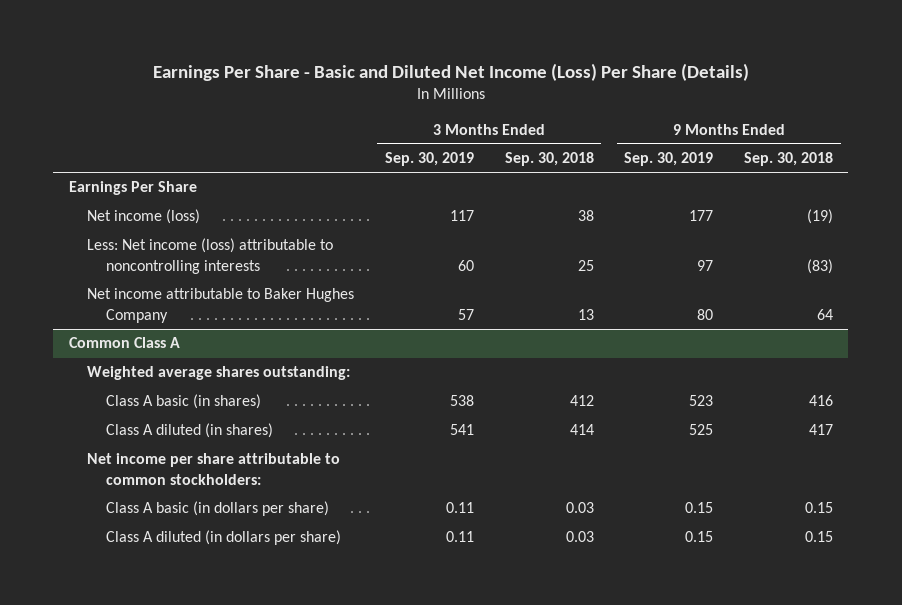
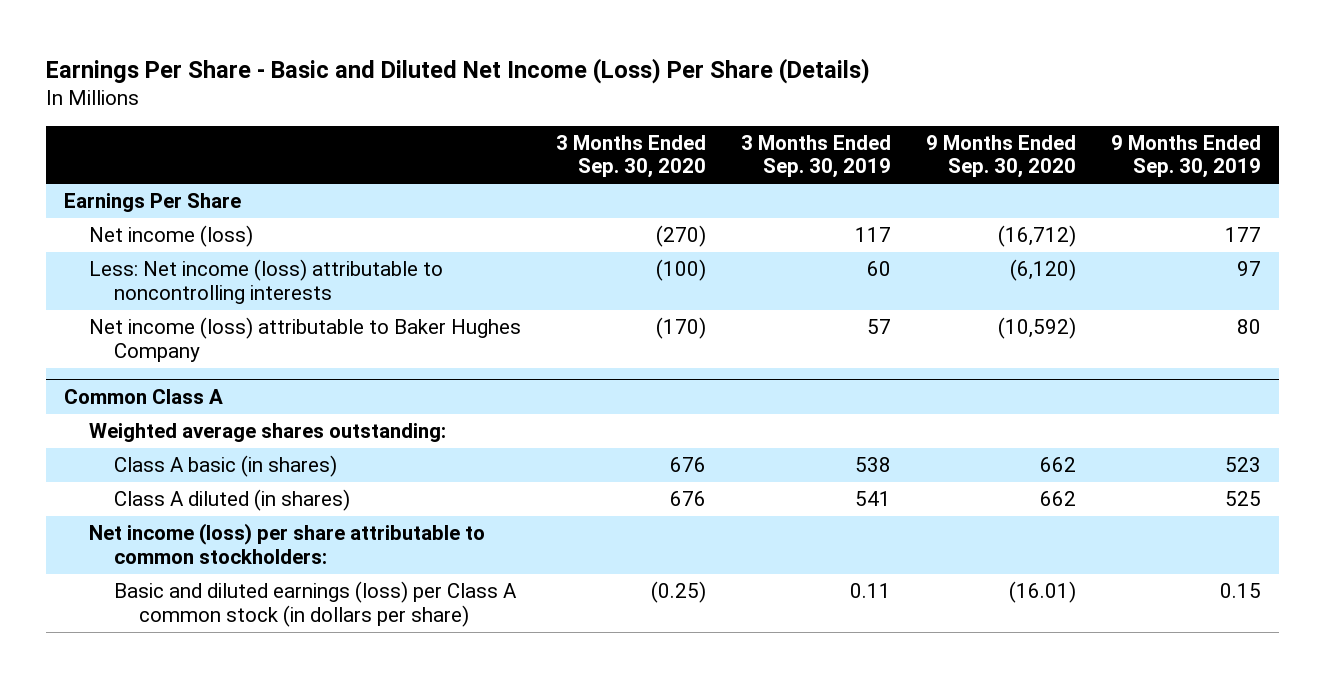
- | 3 Months Ended Sep. 30, 2019 | 3 Months Ended Sep. 30, 2018 | 9 Months Ended Sep. 30, 2019 | 9 Months Ended Sep. 30, 2018
+ | 3 Months Ended Sep. 30, 2020 | 3 Months Ended Sep. 30, 2019 | 9 Months Ended Sep. 30, 2020 | 9 Months Ended Sep. 30, 2019
- Net income attributable to Baker Hughes Company | 57 | 13 | 80 | 64
+ Net income (loss) attributable to Baker Hughes Company | (170) | 57 | (10,592) | 80
@ Common Class A
- Net income per share attributable to common stockholders:
- Class A basic (in dollars per share) | 0.11 | 0.03 | 0.15 | 0.15
- Class A diluted (in dollars per share) | 0.11 | 0.03 | 0.15 | 0.15
+ Net income (loss) per share attributable to common stockholders:
+ Basic and diluted earnings (loss) per Class A common stock (in dollars per share) | (0.25) | 0.11 | (16.01) | 0.15

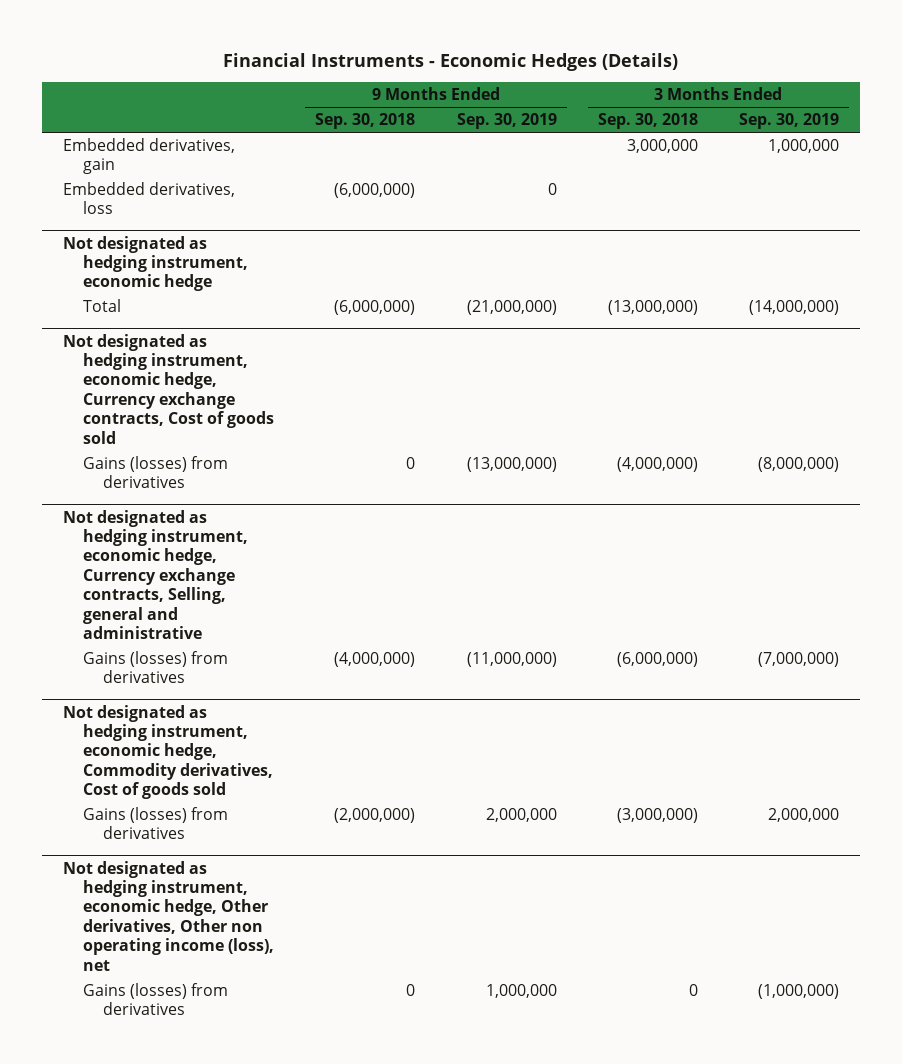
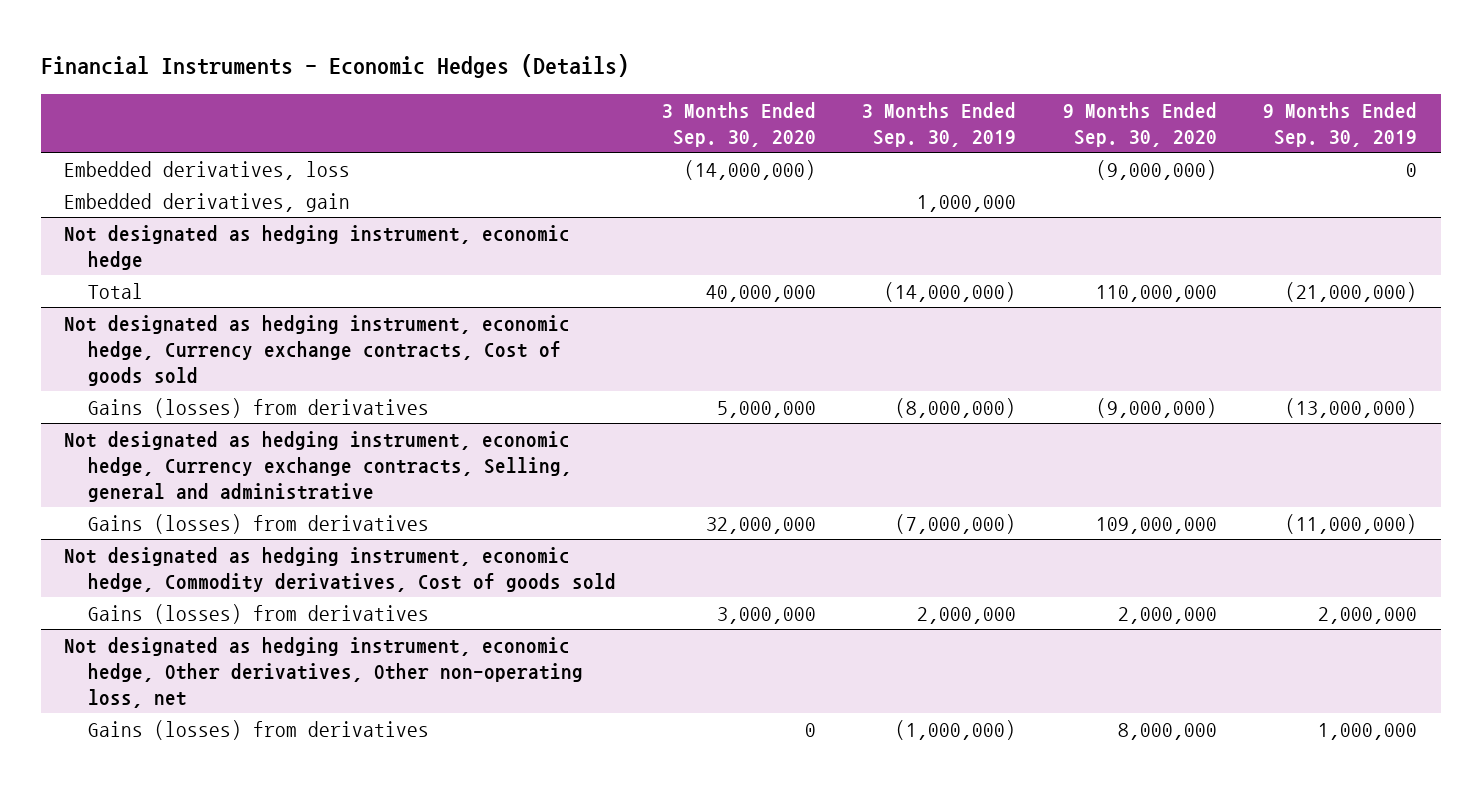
- | 9 Months Ended Sep. 30, 2018 | 9 Months Ended Sep. 30, 2019 | 3 Months Ended Sep. 30, 2018 | 3 Months Ended Sep. 30, 2019
+ | 3 Months Ended Sep. 30, 2020 | 3 Months Ended Sep. 30, 2019 | 9 Months Ended Sep. 30, 2020 | 9 Months Ended Sep. 30, 2019
moved down: Embedded derivatives, gain | | 1,000,000 | |
- Not designated as hedging instrument, economic hedge, Other derivatives, Other non operating income (loss), net
+ Not designated as hedging instrument, economic hedge, Other derivatives, Other non-operating loss, net

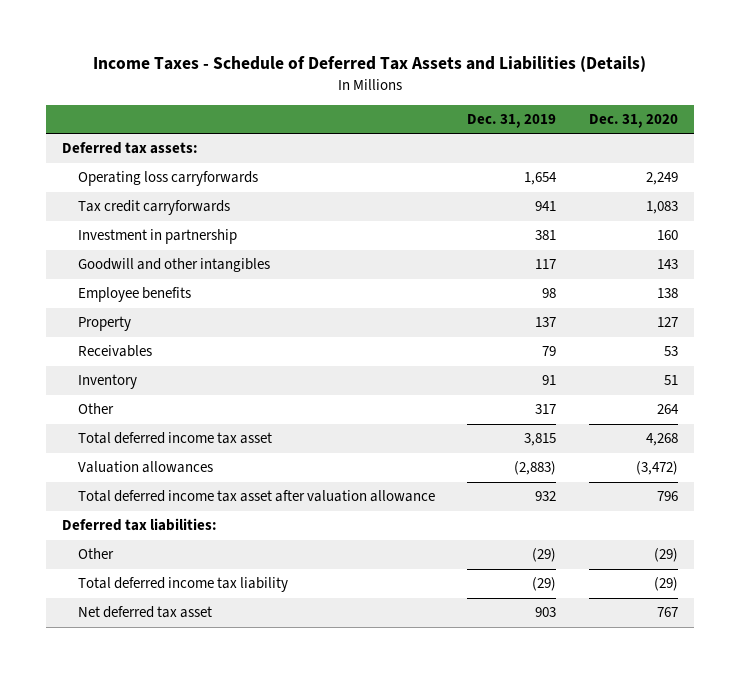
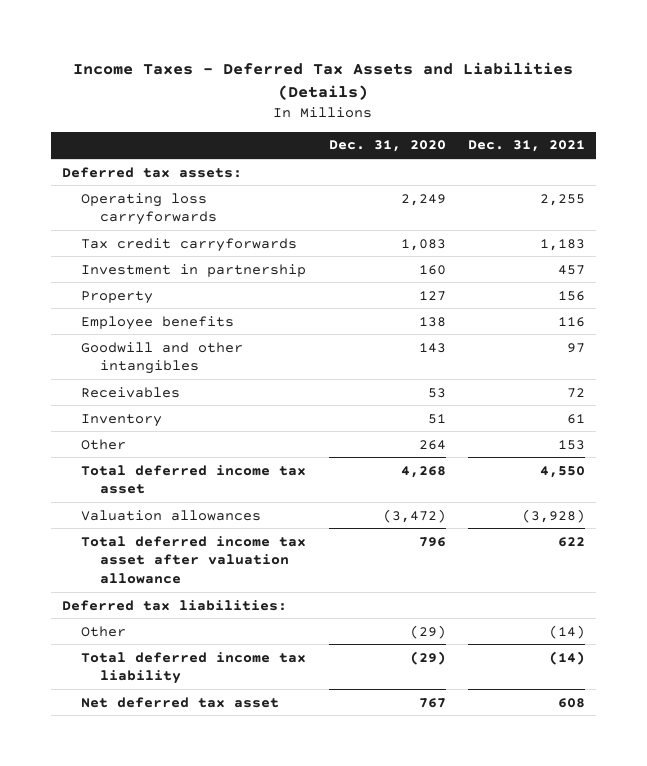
- Income Taxes - Schedule of Deferred Tax Assets and Liabilities (Details)
+ Income Taxes - Deferred Tax Assets and Liabilities (Details)
- | Dec. 31, 2019 | Dec. 31, 2020
+ | Dec. 31, 2020 | Dec. 31, 2021
moved down: Employee benefits | 138 | 116
moved down: Goodwill and other intangibles | 143 | 97

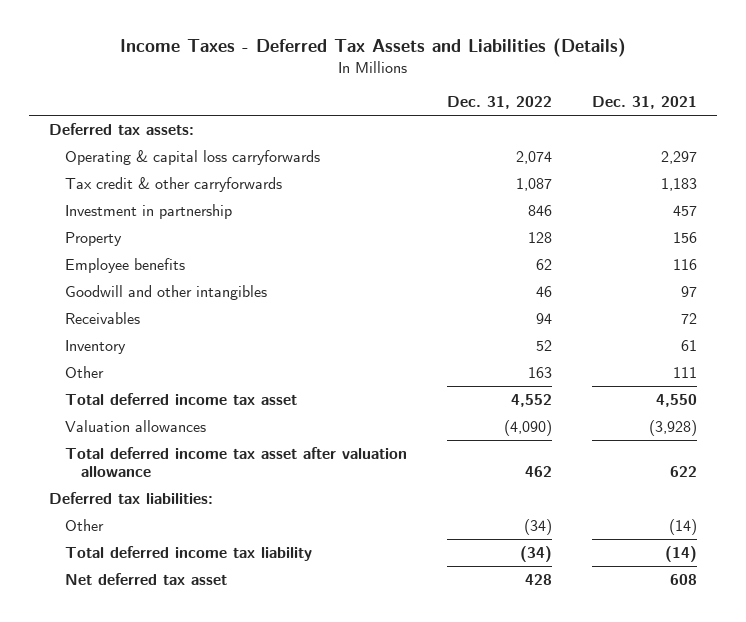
- | Dec. 31, 2020 | Dec. 31, 2021
+ | Dec. 31, 2022 | Dec. 31, 2021
- Operating loss carryforwards | 2,249 | 2,255
- Tax credit carryforwards | 1,083 | 1,183
+ Operating & capital loss carryforwards | 2,074 | 2,297
+ Tax credit & other carryforwards | 1,087 | 1,183
- Other | 264 | 153
+ Other | 163 | 111

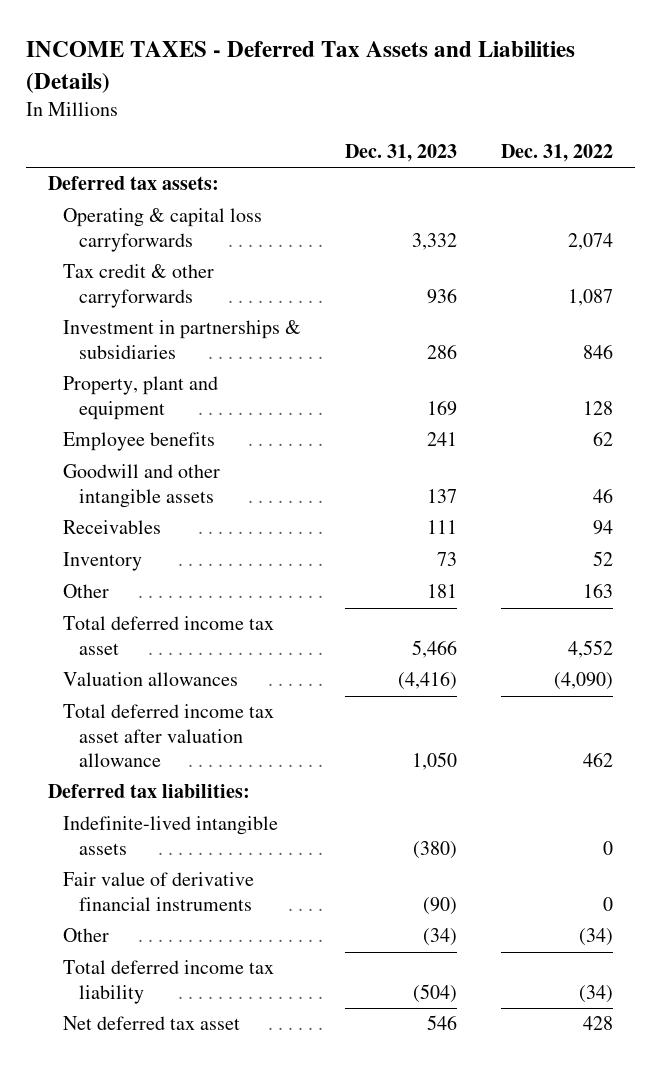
- Income Taxes - Deferred Tax Assets and Liabilities (Details)
+ INCOME TAXES - Deferred Tax Assets and Liabilities (Details)
- | Dec. 31, 2022 | Dec. 31, 2021
+ | Dec. 31, 2023 | Dec. 31, 2022
- Investment in partnership | 846 | 457
- Property | 128 | 156
+ Investment in partnerships & subsidiaries | 286 | 846
+ Property, plant and equipment | 169 | 128
- Goodwill and other intangibles | 46 | 97
+ Goodwill and other intangible assets | 137 | 46
+ Indefinite-lived intangible assets | (380) | 0
+ Fair value of derivative financial instruments | (90) | 0

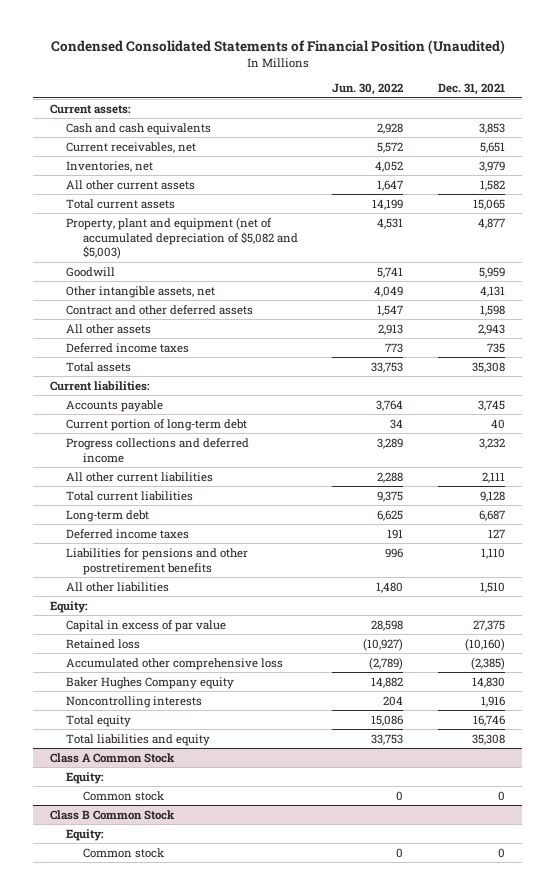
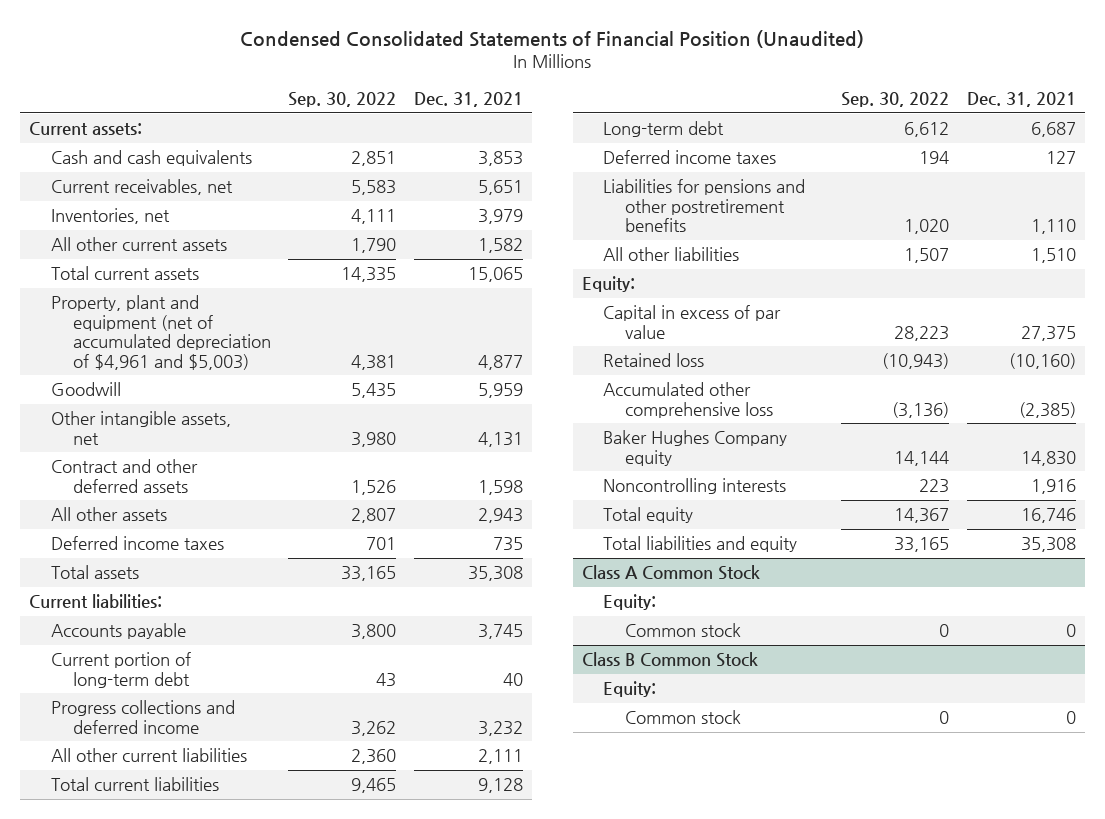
- | Jun. 30, 2022 | Dec. 31, 2021
+ | Sep. 30, 2022 | Dec. 31, 2021
- Property, plant and equipment (net of accumulated depreciation of $5,082 and $5,003) | 4,531 | 4,877
+ Property, plant and equipment (net of accumulated depreciation of $4,961 and $5,003) | 4,381 | 4,877

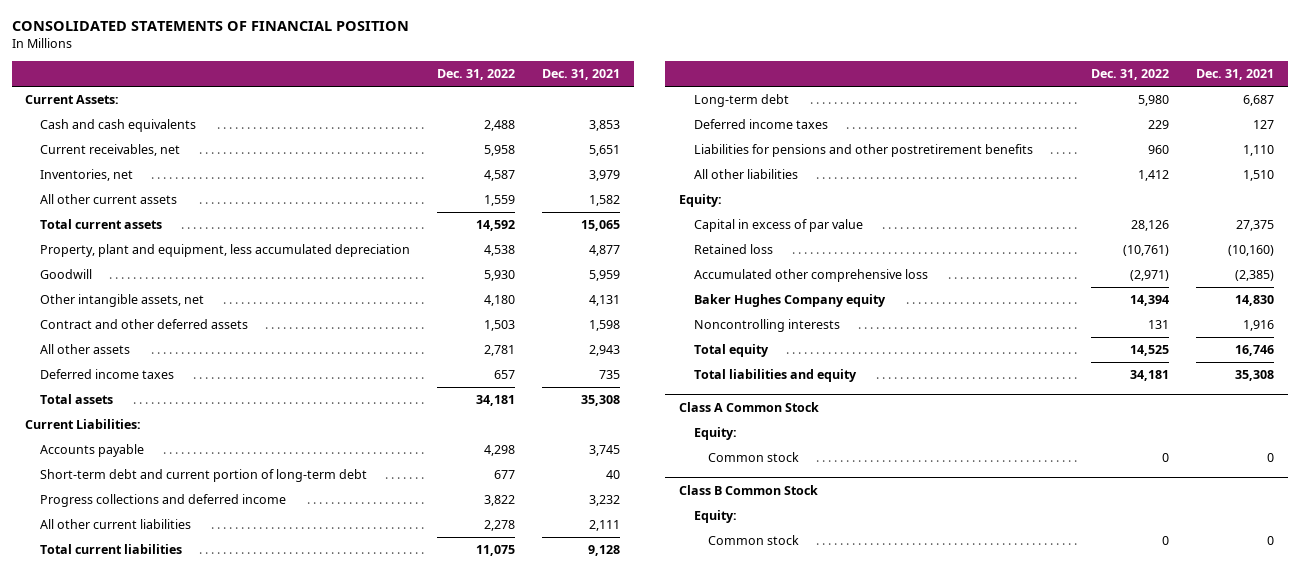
- Condensed Consolidated Statements of Financial Position (Unaudited)
+ CONSOLIDATED STATEMENTS OF FINANCIAL POSITION
- | Sep. 30, 2022 | Dec. 31, 2021
+ | Dec. 31, 2022 | Dec. 31, 2021
- Current assets:
+ Current Assets:
- Property, plant and equipment (net of accumulated depreciation of $4,961 and $5,003) | 4,381 | 4,877
+ Property, plant and equipment, less accumulated depreciation | 4,538 | 4,877
- Current liabilities:
+ Current Liabilities:
- Current portion of long-term debt | 43 | 40
+ Short-term debt and current portion of long-term debt | 677 | 40

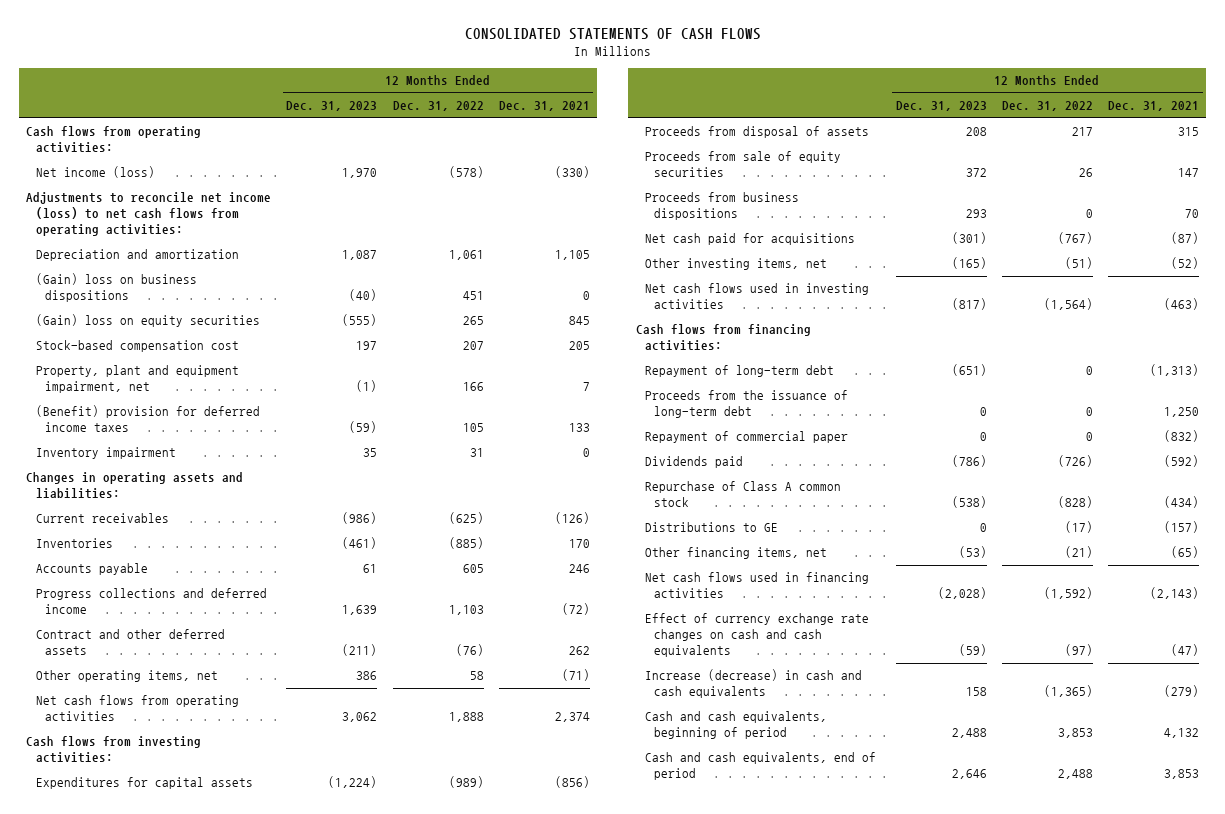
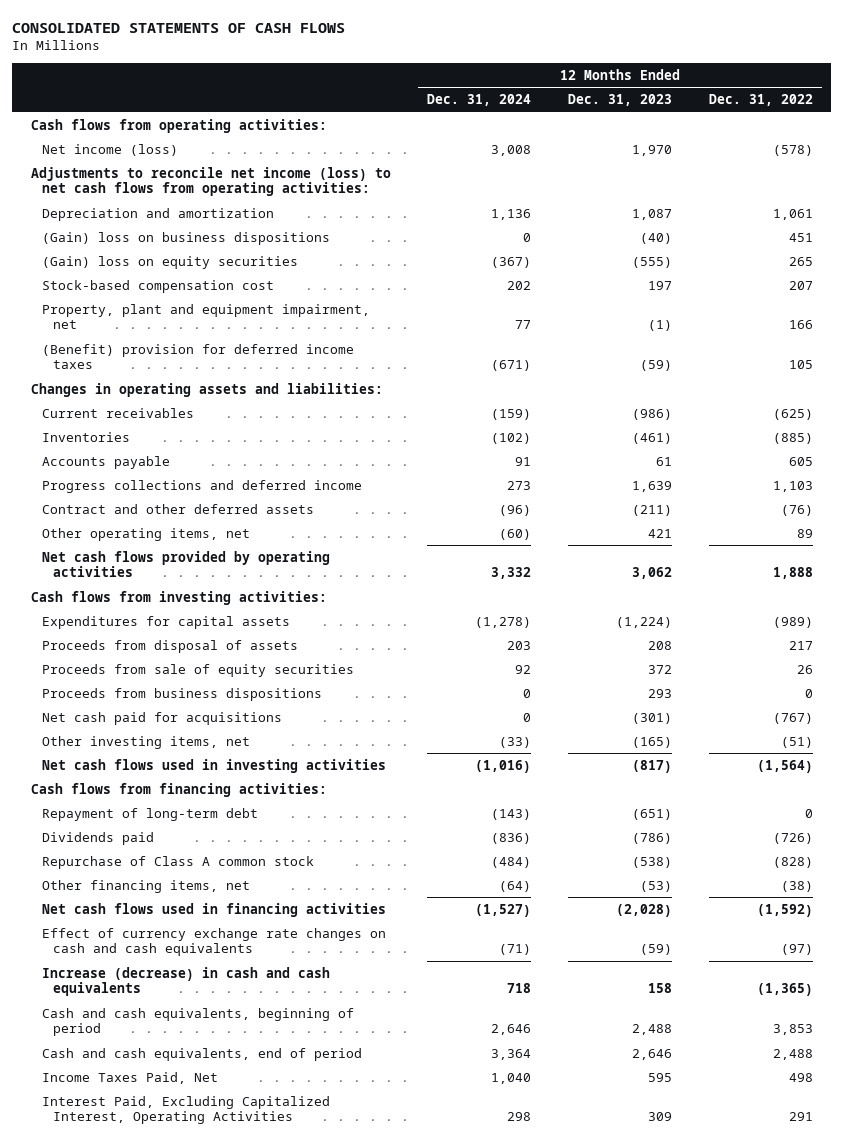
- | 12 Months Ended Dec. 31, 2023 | 12 Months Ended Dec. 31, 2022 | 12 Months Ended Dec. 31, 2021
+ | 12 Months Ended Dec. 31, 2024 | 12 Months Ended Dec. 31, 2023 | 12 Months Ended Dec. 31, 2022
- Inventory impairment | 35 | 31 | 0
- Other operating items, net | 386 | 58 | (71)
- Net cash flows from operating activities | 3,062 | 1,888 | 2,374
+ Other operating items, net | (60) | 421 | 89
+ Net cash flows provided by operating activities | 3,332 | 3,062 | 1,888
- Proceeds from the issuance of long-term debt | 0 | 0 | 1,250
- Repayment of commercial paper | 0 | 0 | (832)
- Distributions to GE | 0 | (17) | (157)
- Other financing items, net | (53) | (21) | (65)
+ Other financing items, net | (64) | (53) | (38)
+ Income Taxes Paid, Net | 1,040 | 595 | 498
+ Interest Paid, Excluding Capitalized Interest, Operating Activities | 298 | 309 | 291

